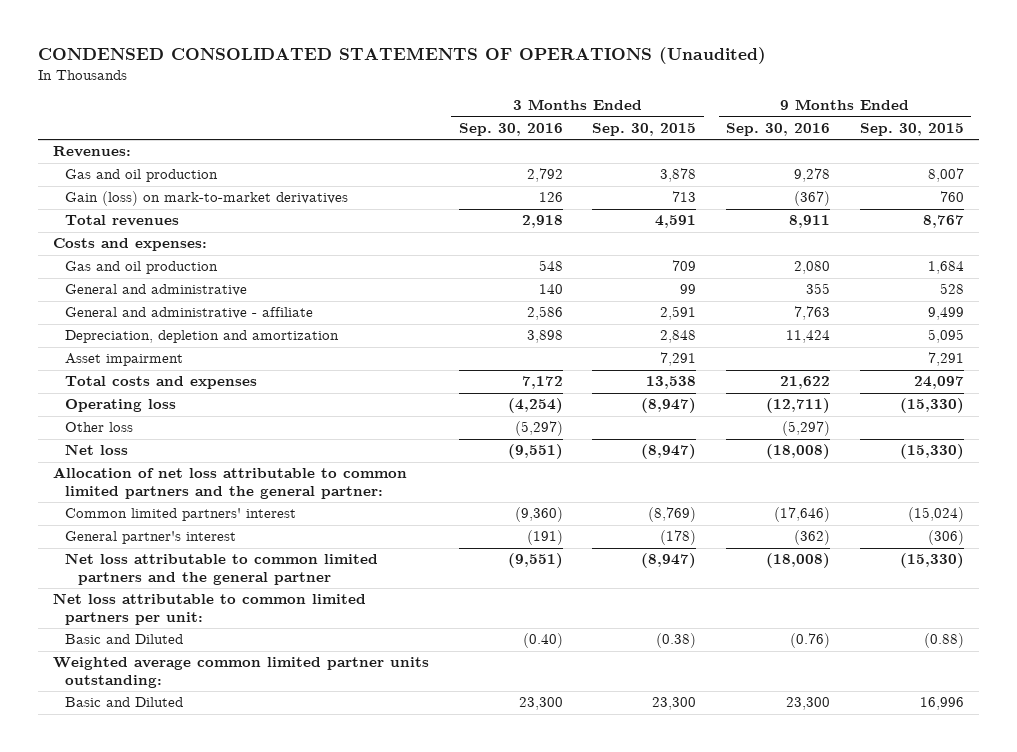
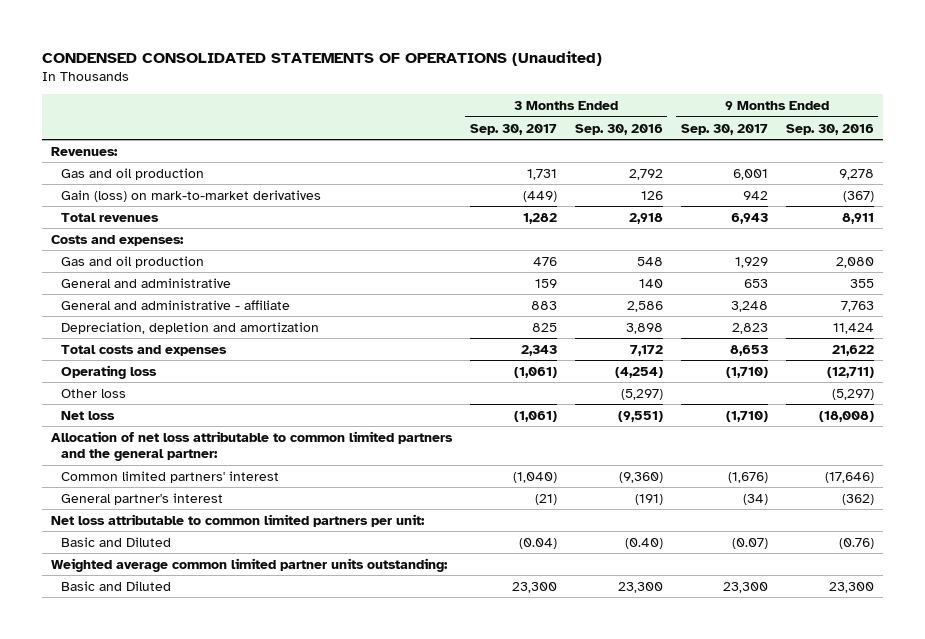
- | 3 Months Ended Sep. 30, 2016 | 3 Months Ended Sep. 30, 2015 | 9 Months Ended Sep. 30, 2016 | 9 Months Ended Sep. 30, 2015
+ | 3 Months Ended Sep. 30, 2017 | 3 Months Ended Sep. 30, 2016 | 9 Months Ended Sep. 30, 2017 | 9 Months Ended Sep. 30, 2016
- Asset impairment | | 7,291 | | 7,291
- Net loss attributable to common limited partners and the general partner | (9,551) | (8,947) | (18,008) | (15,330)

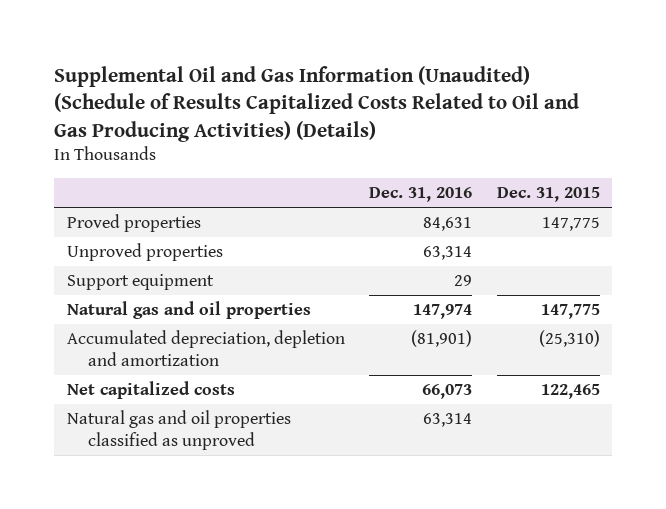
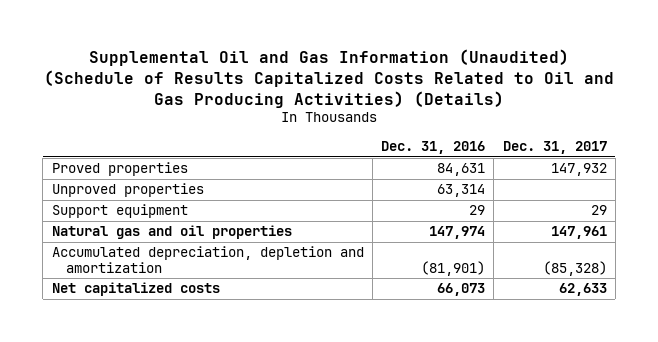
- | Dec. 31, 2016 | Dec. 31, 2015
+ | Dec. 31, 2016 | Dec. 31, 2017
- Natural gas and oil properties classified as unproved | 63,314 |

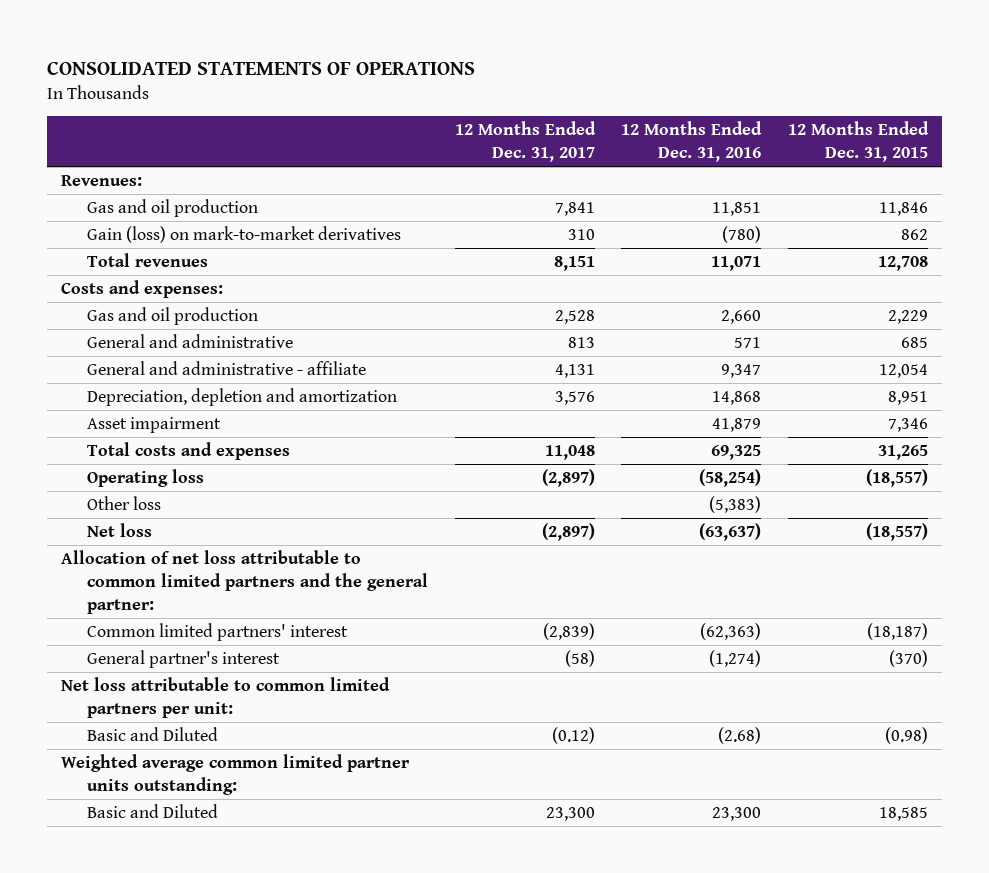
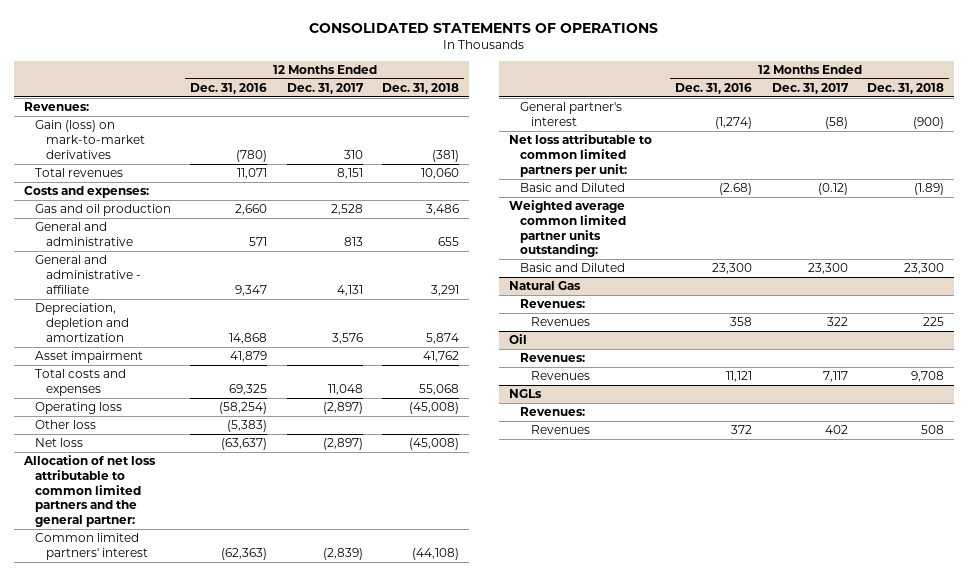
- | 12 Months Ended Dec. 31, 2017 | 12 Months Ended Dec. 31, 2016 | 12 Months Ended Dec. 31, 2015
+ | 12 Months Ended Dec. 31, 2016 | 12 Months Ended Dec. 31, 2017 | 12 Months Ended Dec. 31, 2018
- Gas and oil production | 7,841 | 11,851 | 11,846
+ Natural Gas
+ Revenues:
+ Revenues | 358 | 322 | 225
+ Oil
+ Revenues:
+ Revenues | 11,121 | 7,117 | 9,708
+ NGLs
+ Revenues:
+ Revenues | 372 | 402 | 508

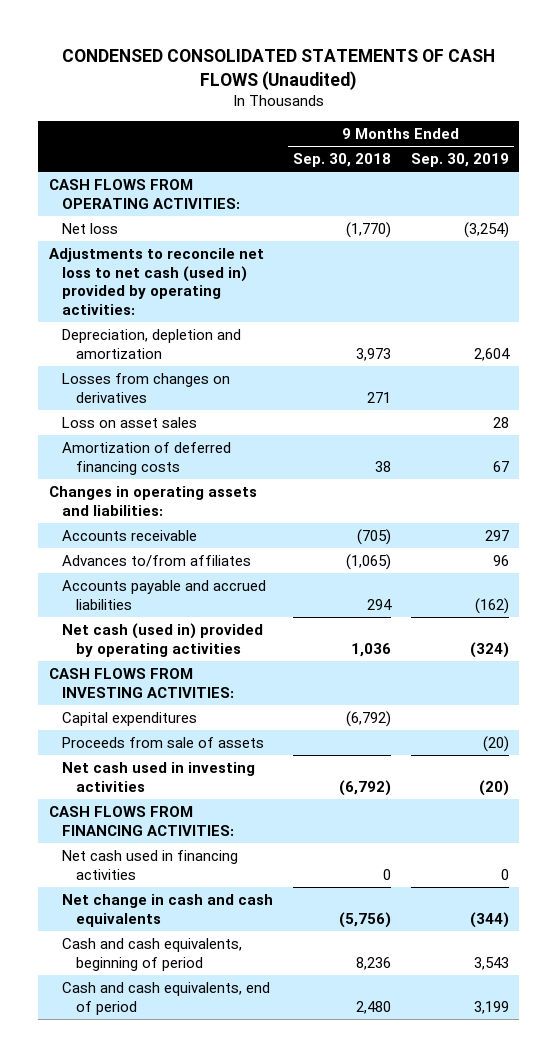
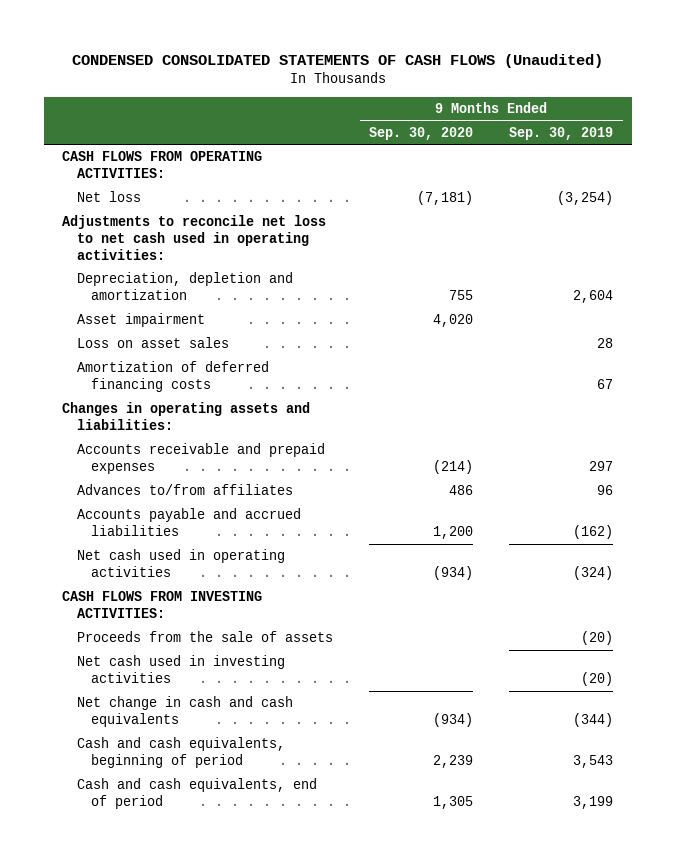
- | 9 Months Ended Sep. 30, 2018 | 9 Months Ended Sep. 30, 2019
+ | 9 Months Ended Sep. 30, 2020 | 9 Months Ended Sep. 30, 2019
- Adjustments to reconcile net loss to net cash (used in) provided by operating activities:
+ Adjustments to reconcile net loss to net cash used in operating activities:
- Losses from changes on derivatives | 271 |
+ Asset impairment | 4,020 |
- Accounts receivable | (705) | 297
+ Accounts receivable and prepaid expenses | (214) | 297
- Net cash (used in) provided by operating activities | 1,036 | (324)
+ Net cash used in operating activities | (934) | (324)
- Capital expenditures | (6,792) |
- Proceeds from sale of assets | | (20)
+ Proceeds from the sale of assets | | (20)
- CASH FLOWS FROM FINANCING ACTIVITIES:
- Net cash used in financing activities | 0 | 0

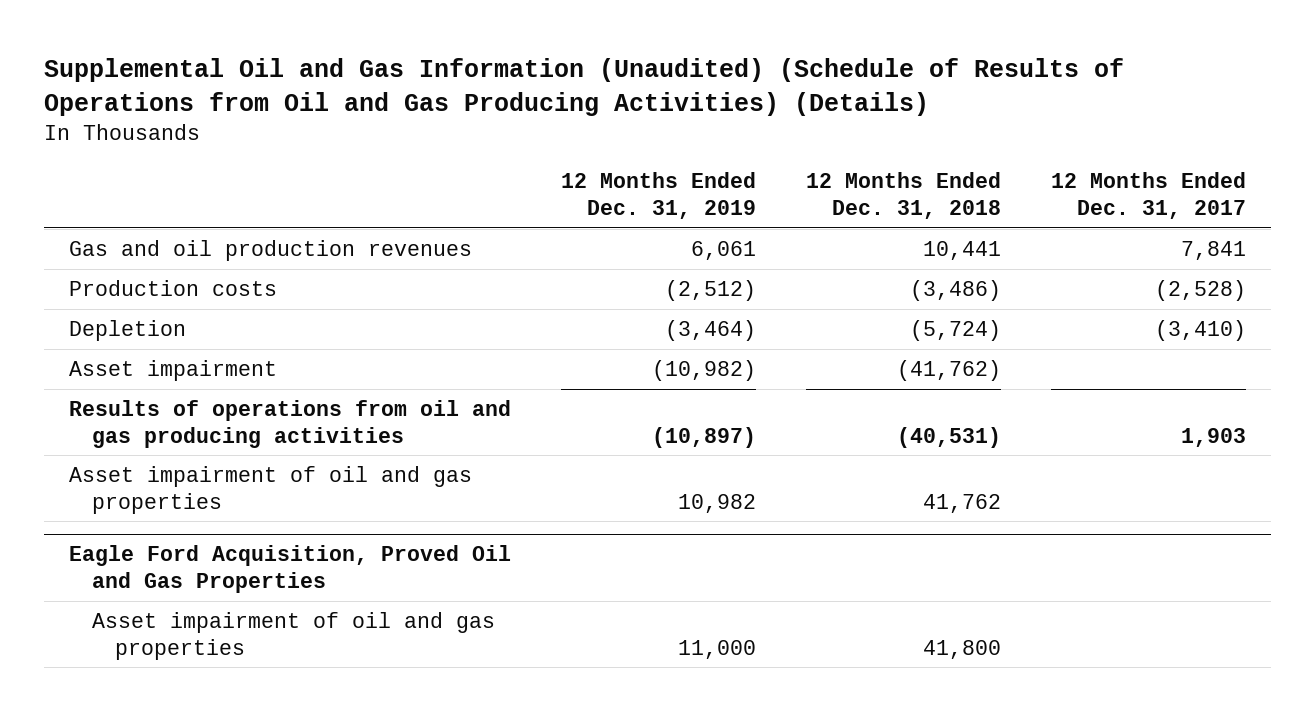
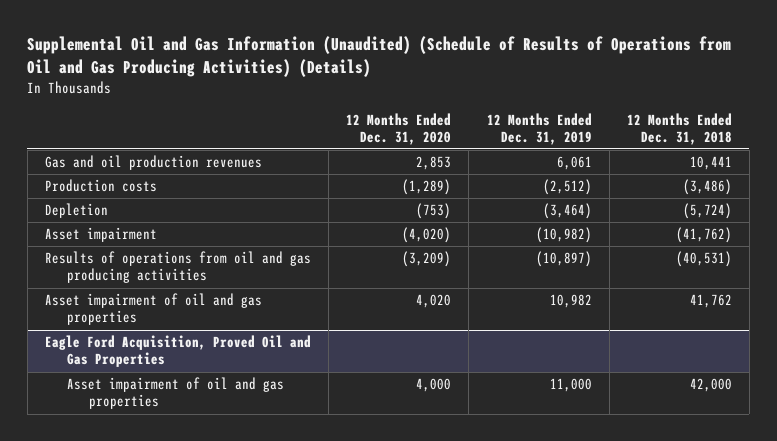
- | 12 Months Ended Dec. 31, 2019 | 12 Months Ended Dec. 31, 2018 | 12 Months Ended Dec. 31, 2017
+ | 12 Months Ended Dec. 31, 2020 | 12 Months Ended Dec. 31, 2019 | 12 Months Ended Dec. 31, 2018
@ Eagle Ford Acquisition, Proved Oil and Gas Properties
- Asset impairment of oil and gas properties | 11,000 | 41,800 |
+ Asset impairment of oil and gas properties | 4,000 | 11,000 | 42,000

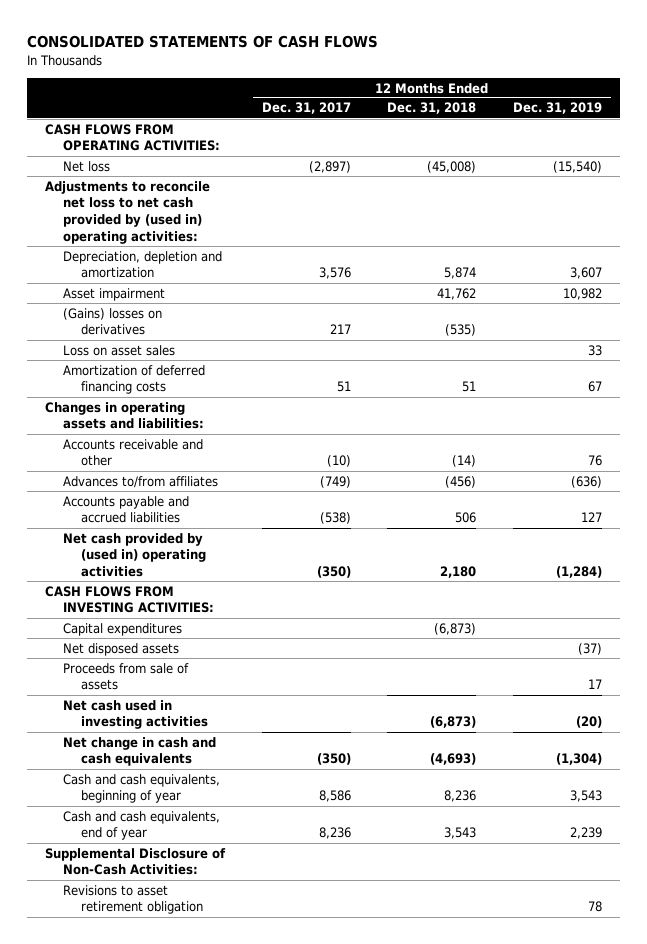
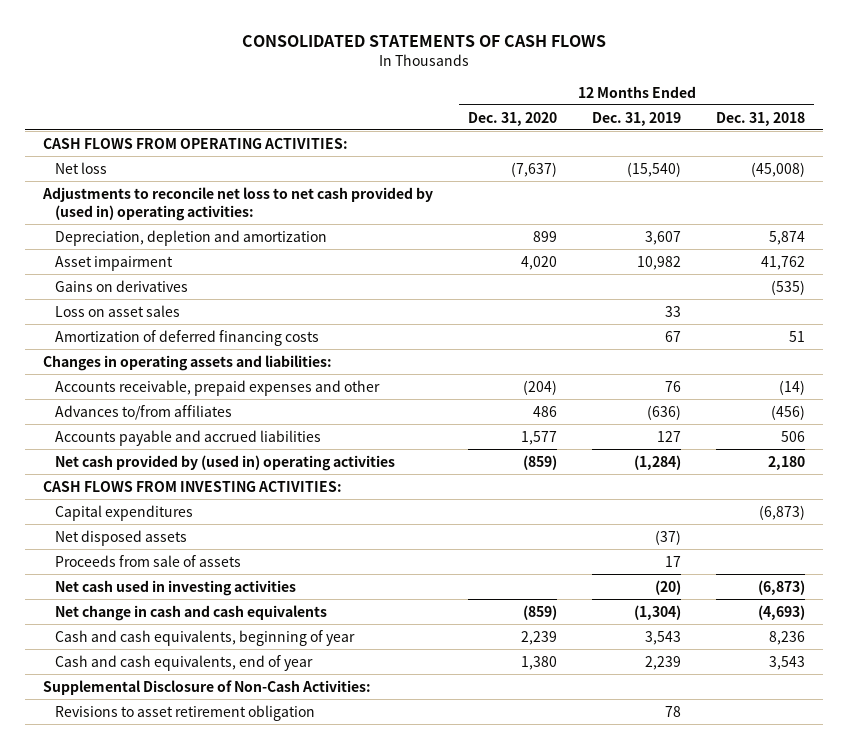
- | 12 Months Ended Dec. 31, 2017 | 12 Months Ended Dec. 31, 2018 | 12 Months Ended Dec. 31, 2019
+ | 12 Months Ended Dec. 31, 2020 | 12 Months Ended Dec. 31, 2019 | 12 Months Ended Dec. 31, 2018
- (Gains) losses on derivatives | 217 | (535) |
+ Gains on derivatives | | | (535)
- Accounts receivable and other | (10) | (14) | 76
+ Accounts receivable, prepaid expenses and other | (204) | 76 | (14)

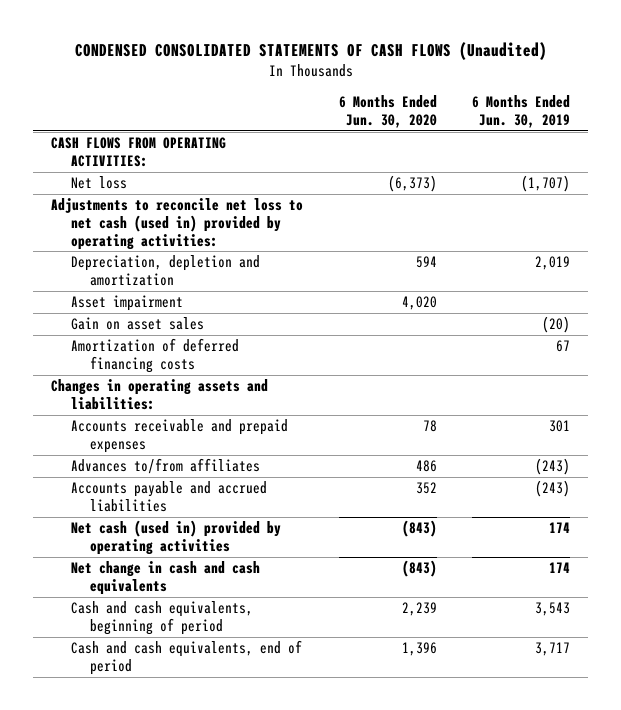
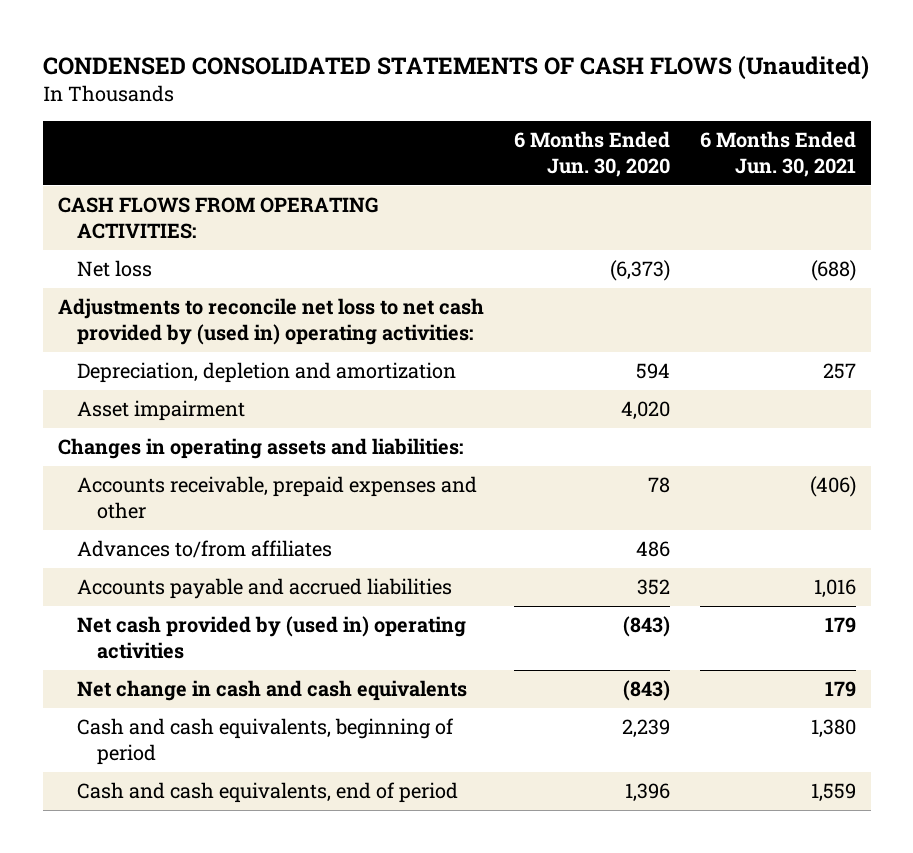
- | 6 Months Ended Jun. 30, 2020 | 6 Months Ended Jun. 30, 2019
+ | 6 Months Ended Jun. 30, 2020 | 6 Months Ended Jun. 30, 2021
- Adjustments to reconcile net loss to net cash (used in) provided by operating activities:
+ Adjustments to reconcile net loss to net cash provided by (used in) operating activities:
- Gain on asset sales | | (20)
- Amortization of deferred financing costs | | 67
- Accounts receivable and prepaid expenses | 78 | 301
+ Accounts receivable, prepaid expenses and other | 78 | (406)
- Net cash (used in) provided by operating activities | (843) | 174
+ Net cash provided by (used in) operating activities | (843) | 179

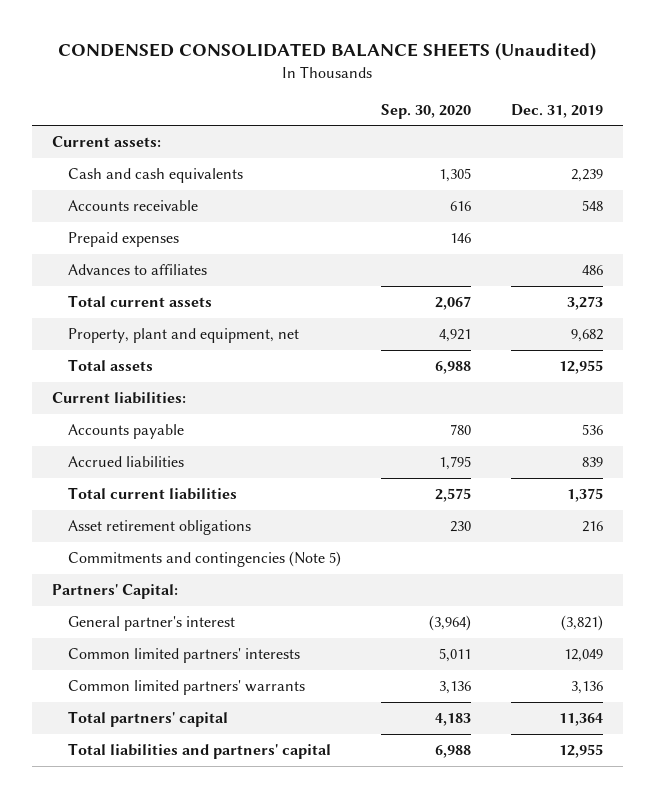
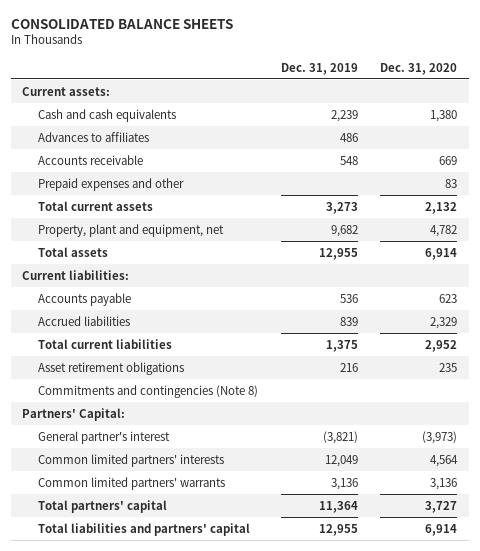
- CONDENSED CONSOLIDATED BALANCE SHEETS (Unaudited)
+ CONSOLIDATED BALANCE SHEETS
- | Sep. 30, 2020 | Dec. 31, 2019
+ | Dec. 31, 2019 | Dec. 31, 2020
- Prepaid expenses | 146 |
moved down: Accounts receivable | 548 | 669
+ Prepaid expenses and other | | 83
- Commitments and contingencies (Note 5)
+ Commitments and contingencies (Note 8)

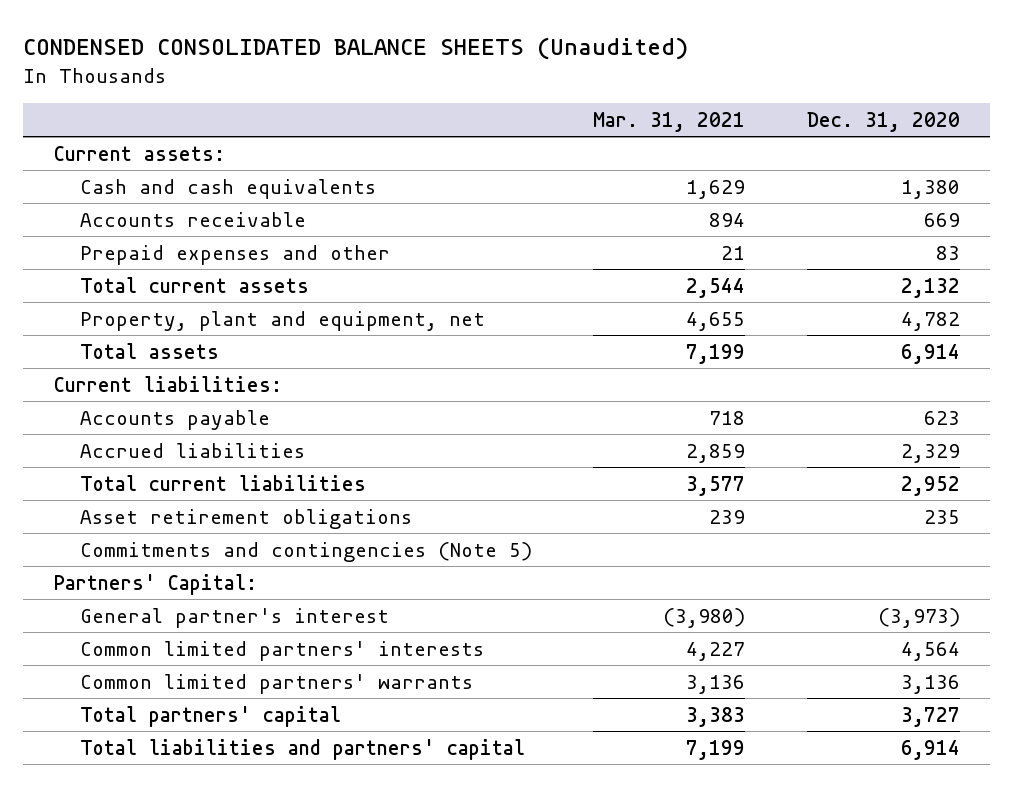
- CONSOLIDATED BALANCE SHEETS
+ CONDENSED CONSOLIDATED BALANCE SHEETS (Unaudited)
- | Dec. 31, 2019 | Dec. 31, 2020
+ | Mar. 31, 2021 | Dec. 31, 2020
- Advances to affiliates | 486 |
- Commitments and contingencies (Note 8)
+ Commitments and contingencies (Note 5)

